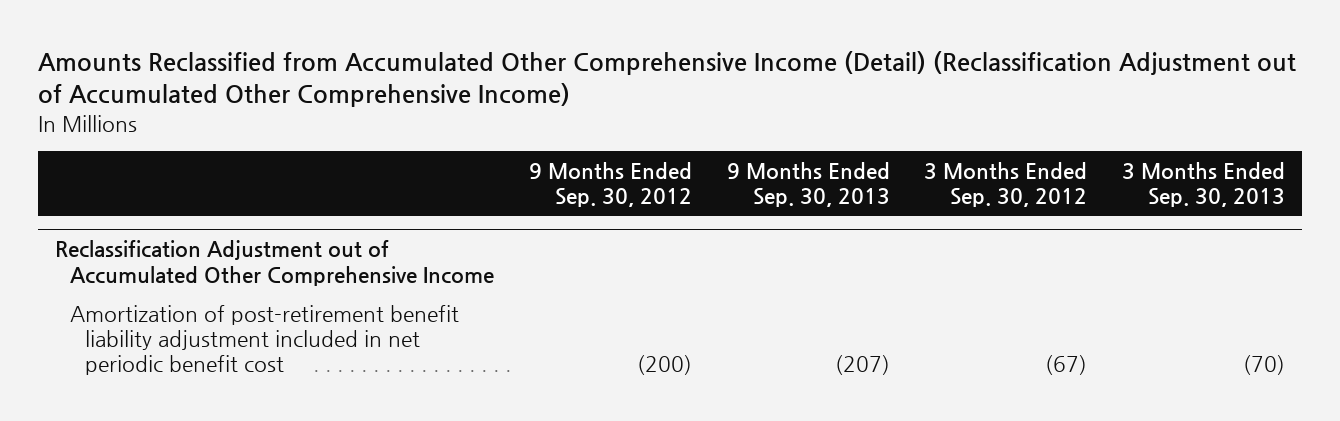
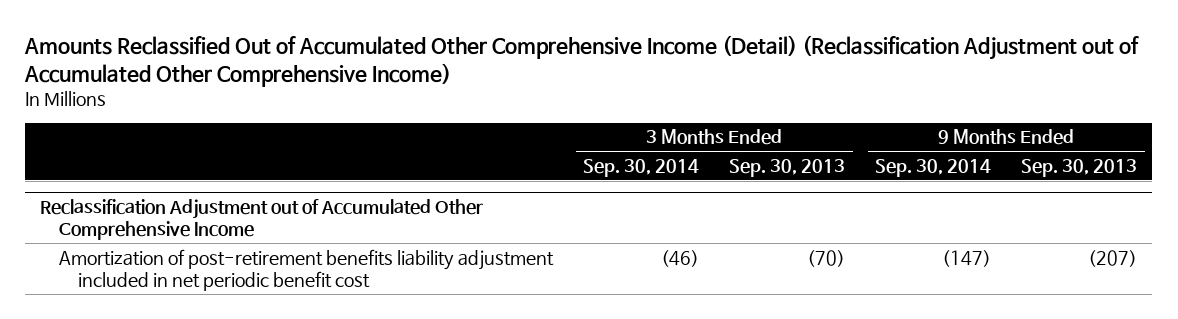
- Amounts Reclassified from Accumulated Other Comprehensive Income (Detail) (Reclassification Adjustment out of Accumulated Other Comprehensive Income)
+ Amounts Reclassified Out of Accumulated Other Comprehensive Income (Detail) (Reclassification Adjustment out of Accumulated Other Comprehensive Income)
- | 9 Months Ended Sep. 30, 2012 | 9 Months Ended Sep. 30, 2013 | 3 Months Ended Sep. 30, 2012 | 3 Months Ended Sep. 30, 2013
+ | 3 Months Ended Sep. 30, 2014 | 3 Months Ended Sep. 30, 2013 | 9 Months Ended Sep. 30, 2014 | 9 Months Ended Sep. 30, 2013
@ Reclassification Adjustment out of Accumulated Other Comprehensive Income
- Amortization of post-retirement benefit liability adjustment included in net periodic benefit cost | (200) | (207) | (67) | (70)
+ Amortization of post-retirement benefits liability adjustment included in net periodic benefit cost | (46) | (70) | (147) | (207)

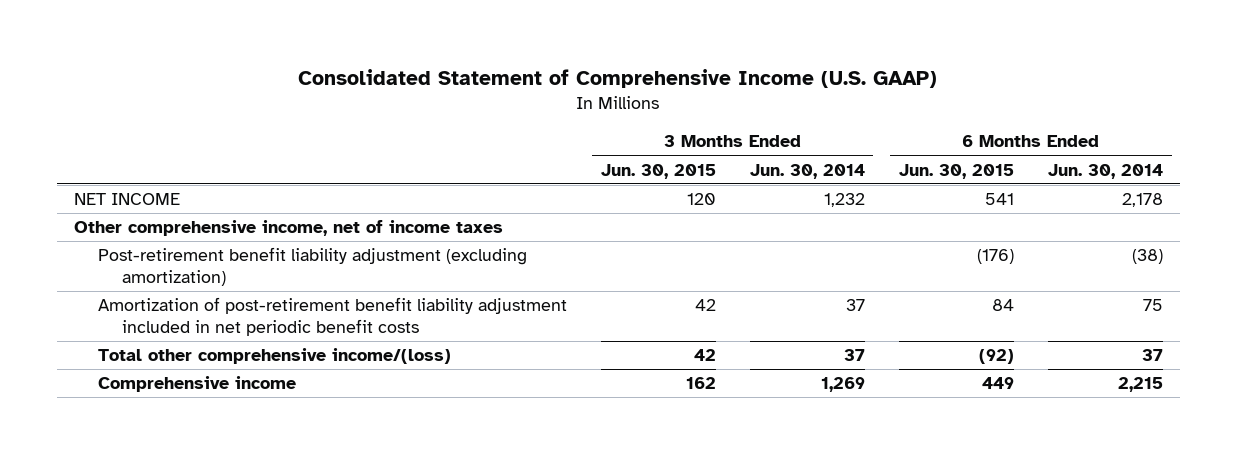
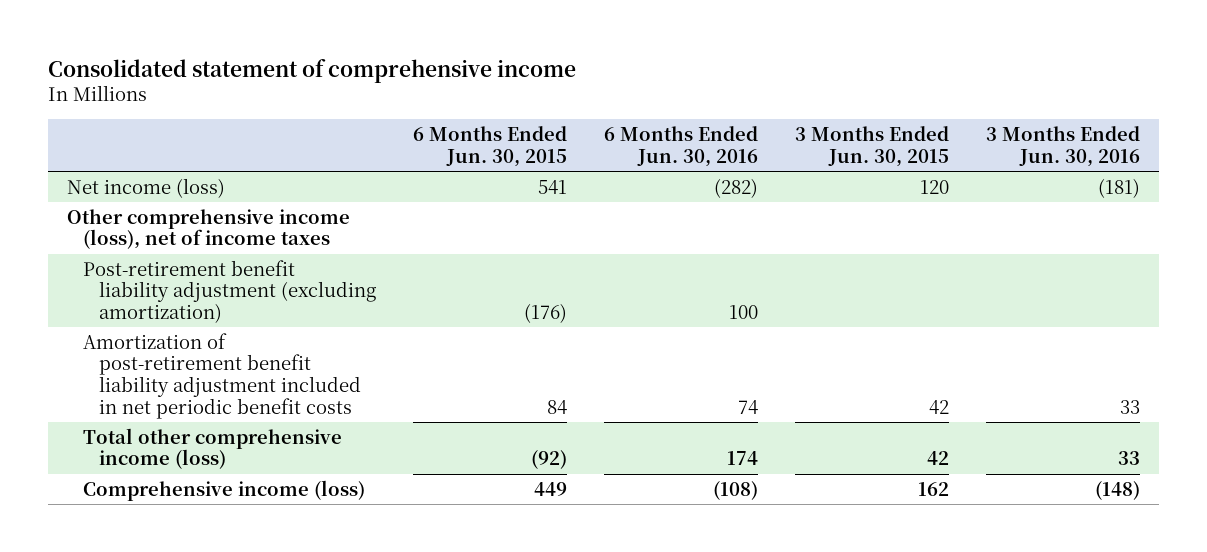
- Consolidated Statement of Comprehensive Income (U.S. GAAP)
+ Consolidated statement of comprehensive income
- | 3 Months Ended Jun. 30, 2015 | 3 Months Ended Jun. 30, 2014 | 6 Months Ended Jun. 30, 2015 | 6 Months Ended Jun. 30, 2014
+ | 6 Months Ended Jun. 30, 2015 | 6 Months Ended Jun. 30, 2016 | 3 Months Ended Jun. 30, 2015 | 3 Months Ended Jun. 30, 2016
- NET INCOME | 120 | 1,232 | 541 | 2,178
- Other comprehensive income, net of income taxes
+ Net income (loss) | 541 | (282) | 120 | (181)
+ Other comprehensive income (loss), net of income taxes
- Total other comprehensive income/(loss) | 42 | 37 | (92) | 37
- Comprehensive income | 162 | 1,269 | 449 | 2,215
+ Total other comprehensive income (loss) | (92) | 174 | 42 | 33
+ Comprehensive income (loss) | 449 | (108) | 162 | (148)

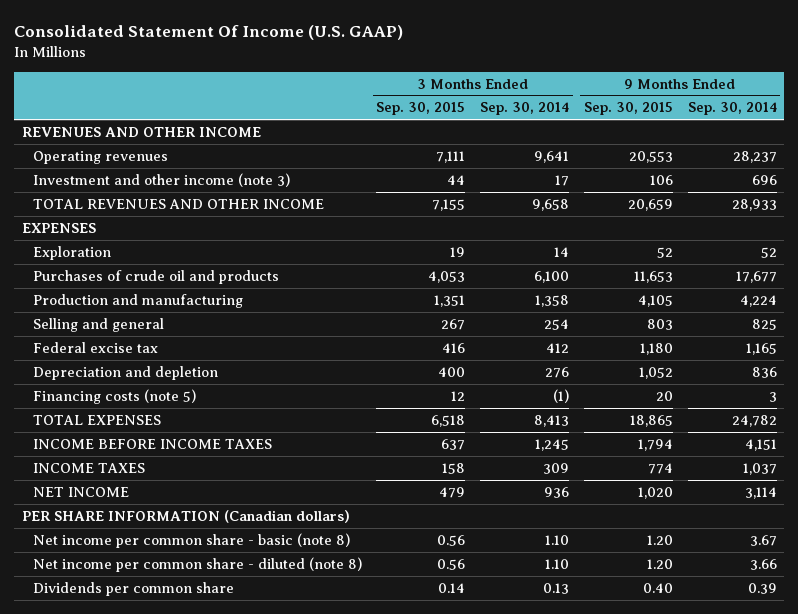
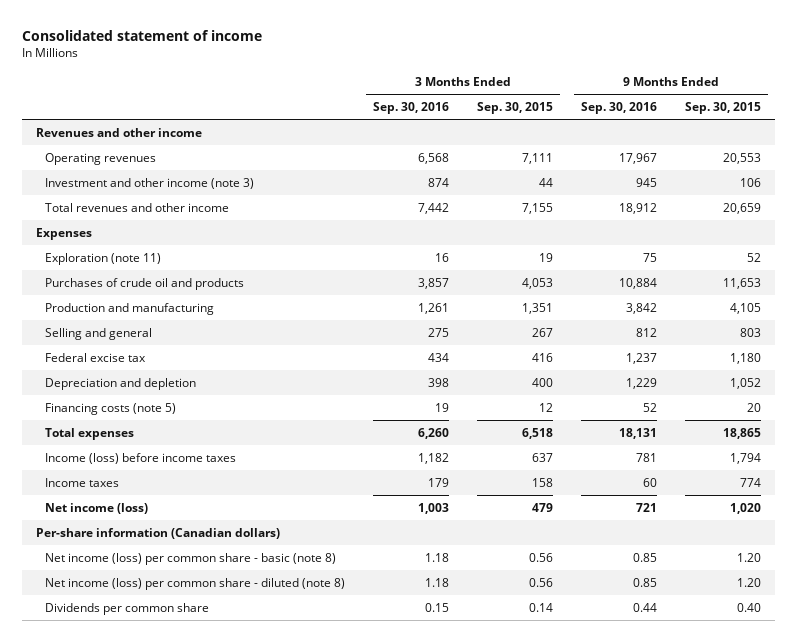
- Consolidated Statement Of Income (U.S. GAAP)
+ Consolidated statement of income
- | 3 Months Ended Sep. 30, 2015 | 3 Months Ended Sep. 30, 2014 | 9 Months Ended Sep. 30, 2015 | 9 Months Ended Sep. 30, 2014
+ | 3 Months Ended Sep. 30, 2016 | 3 Months Ended Sep. 30, 2015 | 9 Months Ended Sep. 30, 2016 | 9 Months Ended Sep. 30, 2015
- REVENUES AND OTHER INCOME
+ Revenues and other income
- TOTAL REVENUES AND OTHER INCOME | 7,155 | 9,658 | 20,659 | 28,933
- EXPENSES
- Exploration | 19 | 14 | 52 | 52
+ Total revenues and other income | 7,442 | 7,155 | 18,912 | 20,659
+ Expenses
+ Exploration (note 11) | 16 | 19 | 75 | 52
- TOTAL EXPENSES | 6,518 | 8,413 | 18,865 | 24,782
- INCOME BEFORE INCOME TAXES | 637 | 1,245 | 1,794 | 4,151
- INCOME TAXES | 158 | 309 | 774 | 1,037
- NET INCOME | 479 | 936 | 1,020 | 3,114
- PER SHARE INFORMATION (Canadian dollars)
- Net income per common share - basic (note 8) | 0.56 | 1.10 | 1.20 | 3.67
- Net income per common share - diluted (note 8) | 0.56 | 1.10 | 1.20 | 3.66
+ Total expenses | 6,260 | 6,518 | 18,131 | 18,865
+ Income (loss) before income taxes | 1,182 | 637 | 781 | 1,794
+ Income taxes | 179 | 158 | 60 | 774
+ Net income (loss) | 1,003 | 479 | 721 | 1,020
+ Per-share information (Canadian dollars)
+ Net income (loss) per common share - basic (note 8) | 1.18 | 0.56 | 0.85 | 1.20
+ Net income (loss) per common share - diluted (note 8) | 1.18 | 0.56 | 0.85 | 1.20

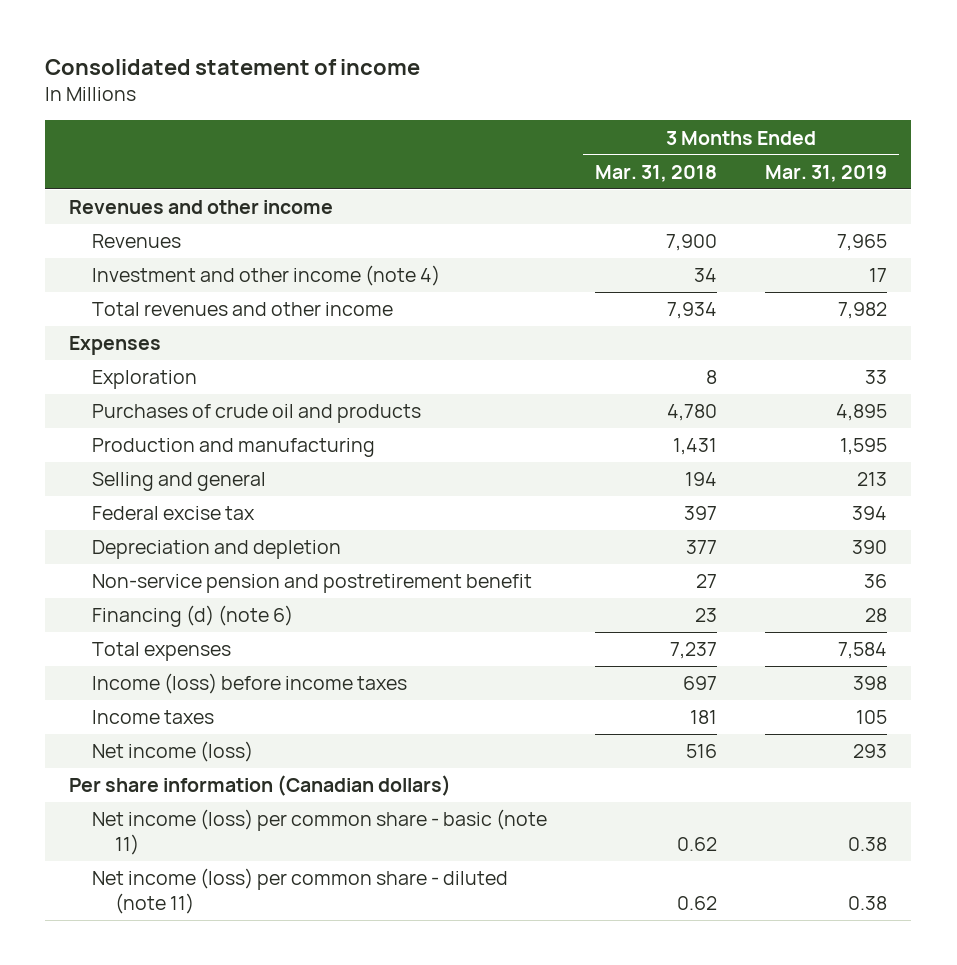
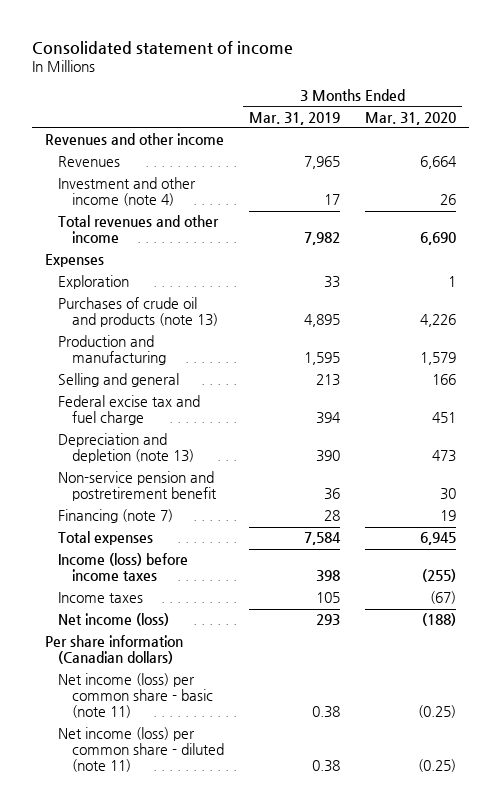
- | 3 Months Ended Mar. 31, 2018 | 3 Months Ended Mar. 31, 2019
+ | 3 Months Ended Mar. 31, 2019 | 3 Months Ended Mar. 31, 2020
- Purchases of crude oil and products | 4,780 | 4,895
+ Purchases of crude oil and products (note 13) | 4,895 | 4,226
- Federal excise tax | 397 | 394
- Depreciation and depletion | 377 | 390
+ Federal excise tax and fuel charge | 394 | 451
+ Depreciation and depletion (note 13) | 390 | 473
- Financing (d) (note 6) | 23 | 28
+ Financing (note 7) | 28 | 19

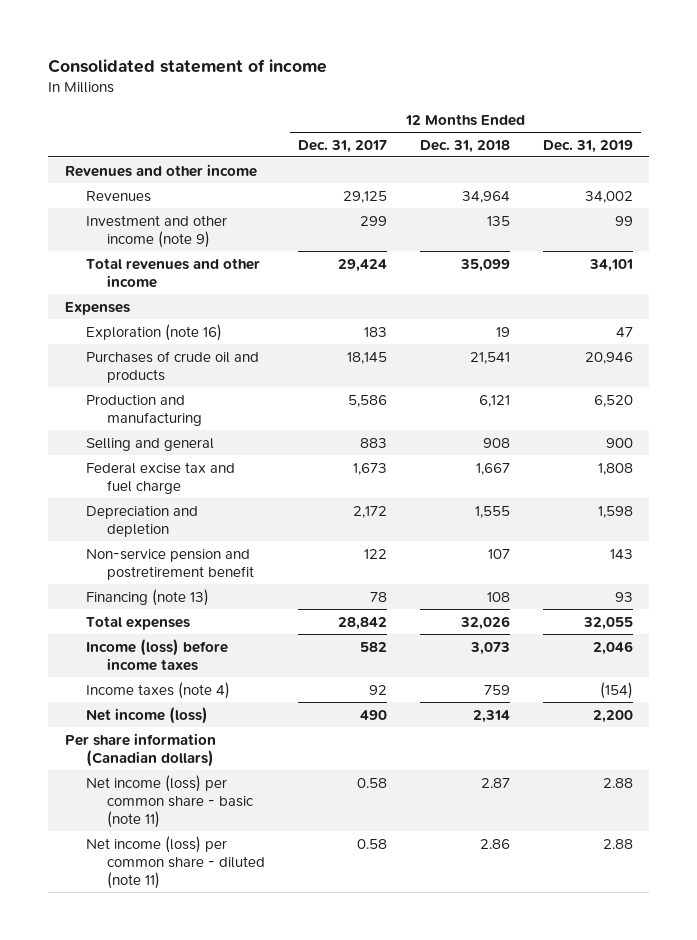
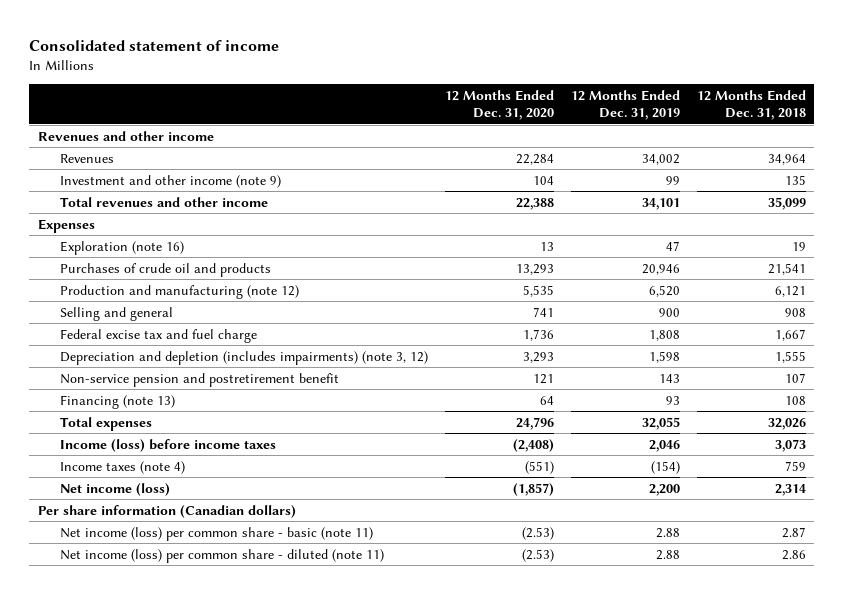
- | 12 Months Ended Dec. 31, 2017 | 12 Months Ended Dec. 31, 2018 | 12 Months Ended Dec. 31, 2019
+ | 12 Months Ended Dec. 31, 2020 | 12 Months Ended Dec. 31, 2019 | 12 Months Ended Dec. 31, 2018
- Production and manufacturing | 5,586 | 6,121 | 6,520
+ Production and manufacturing (note 12) | 5,535 | 6,520 | 6,121
- Depreciation and depletion | 2,172 | 1,555 | 1,598
+ Depreciation and depletion (includes impairments) (note 3, 12) | 3,293 | 1,598 | 1,555

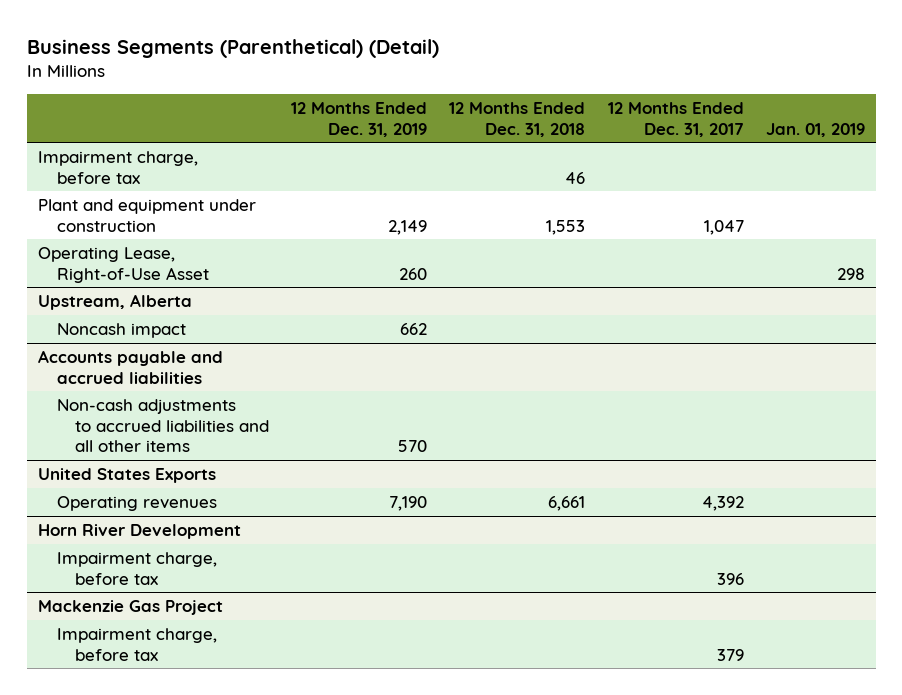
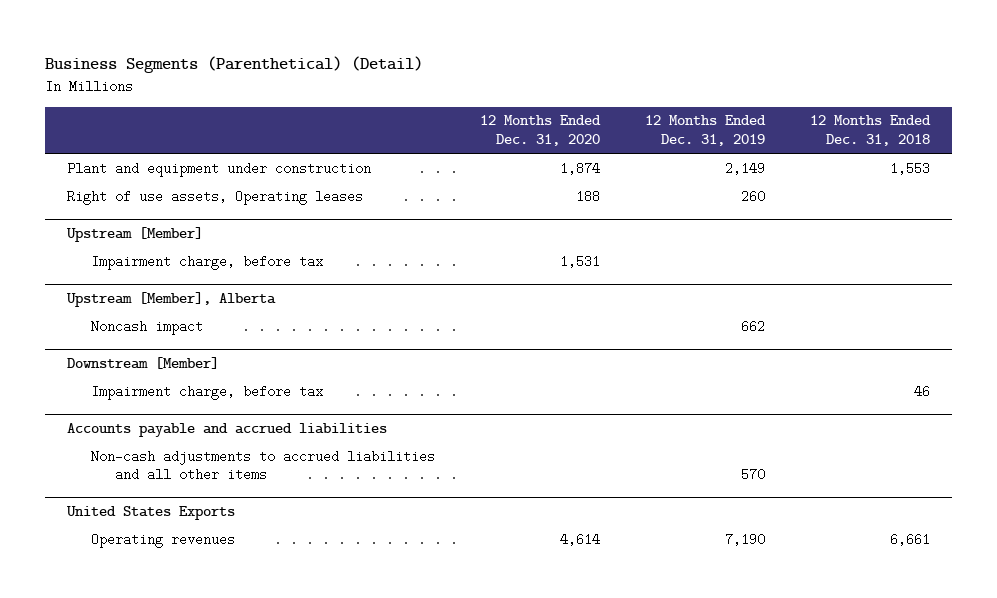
- | 12 Months Ended Dec. 31, 2019 | 12 Months Ended Dec. 31, 2018 | 12 Months Ended Dec. 31, 2017 | Jan. 01, 2019
+ | 12 Months Ended Dec. 31, 2020 | 12 Months Ended Dec. 31, 2019 | 12 Months Ended Dec. 31, 2018
- Impairment charge, before tax | | 46 | |
- Operating Lease, Right-of-Use Asset | 260 | | | 298
- Upstream, Alberta
+ Right of use assets, Operating leases | 188 | 260 |
+ Upstream [Member]
+ Impairment charge, before tax | 1,531 | |
+ Upstream [Member], Alberta
+ Downstream [Member]
+ Impairment charge, before tax | | | 46
- Horn River Development
- Impairment charge, before tax | | | 396 |
- Mackenzie Gas Project
- Impairment charge, before tax | | | 379 |

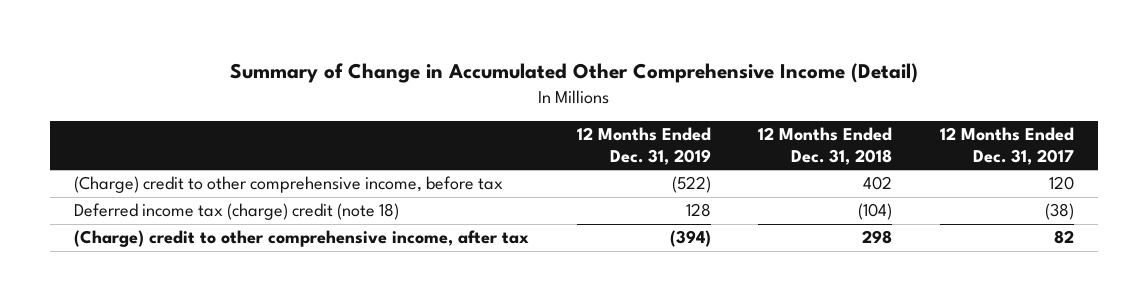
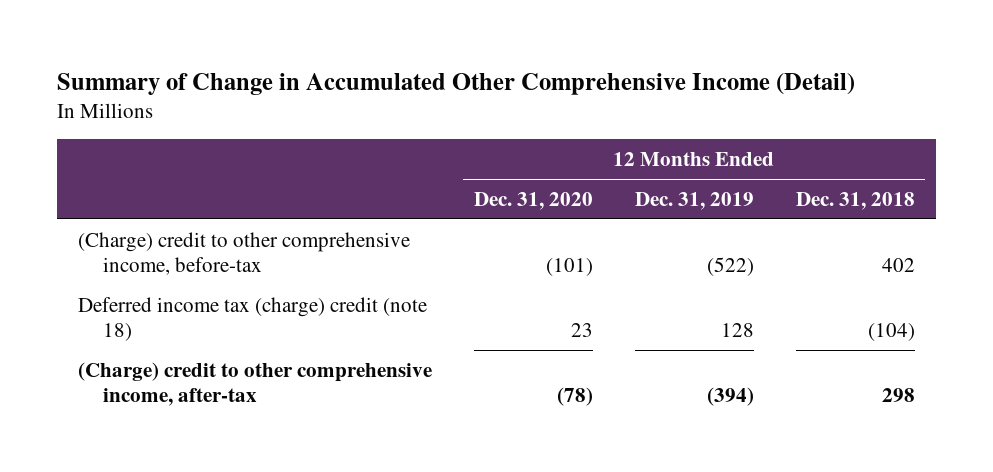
- | 12 Months Ended Dec. 31, 2019 | 12 Months Ended Dec. 31, 2018 | 12 Months Ended Dec. 31, 2017
+ | 12 Months Ended Dec. 31, 2020 | 12 Months Ended Dec. 31, 2019 | 12 Months Ended Dec. 31, 2018
- (Charge) credit to other comprehensive income, before tax | (522) | 402 | 120
+ (Charge) credit to other comprehensive income, before-tax | (101) | (522) | 402
- (Charge) credit to other comprehensive income, after tax | (394) | 298 | 82
+ (Charge) credit to other comprehensive income, after-tax | (78) | (394) | 298

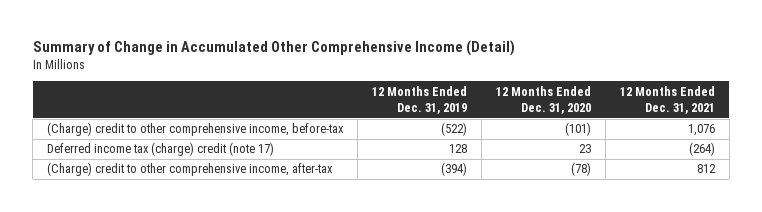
- | 12 Months Ended Dec. 31, 2020 | 12 Months Ended Dec. 31, 2019 | 12 Months Ended Dec. 31, 2018
+ | 12 Months Ended Dec. 31, 2019 | 12 Months Ended Dec. 31, 2020 | 12 Months Ended Dec. 31, 2021
- Deferred income tax (charge) credit (note 18) | 23 | 128 | (104)
+ Deferred income tax (charge) credit (note 17) | 128 | 23 | (264)

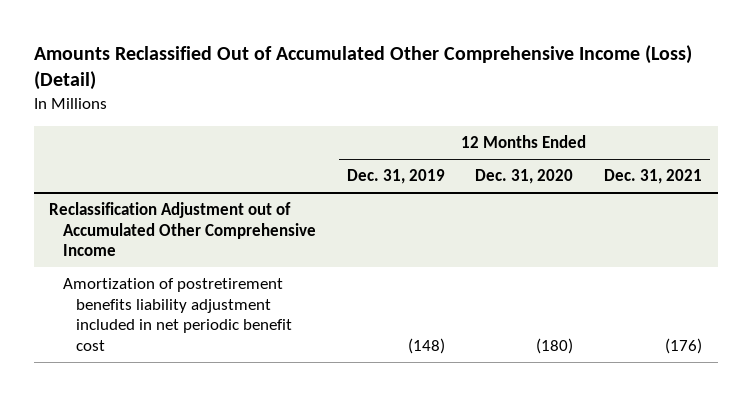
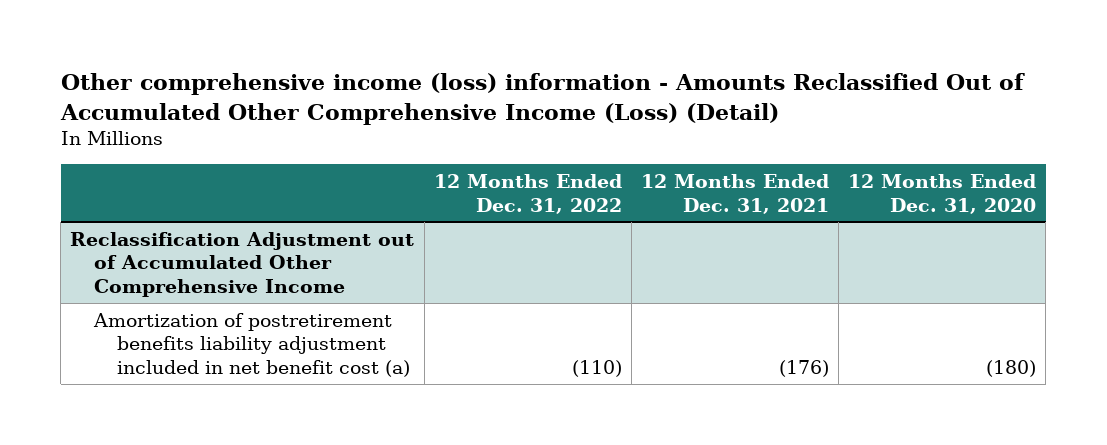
- Amounts Reclassified Out of Accumulated Other Comprehensive Income (Loss) (Detail)
+ Other comprehensive income (loss) information - Amounts Reclassified Out of Accumulated Other Comprehensive Income (Loss) (Detail)
- | 12 Months Ended Dec. 31, 2019 | 12 Months Ended Dec. 31, 2020 | 12 Months Ended Dec. 31, 2021
+ | 12 Months Ended Dec. 31, 2022 | 12 Months Ended Dec. 31, 2021 | 12 Months Ended Dec. 31, 2020
@ Reclassification Adjustment out of Accumulated Other Comprehensive Income
- Amortization of postretirement benefits liability adjustment included in net periodic benefit cost | (148) | (180) | (176)
+ Amortization of postretirement benefits liability adjustment included in net benefit cost (a) | (110) | (176) | (180)

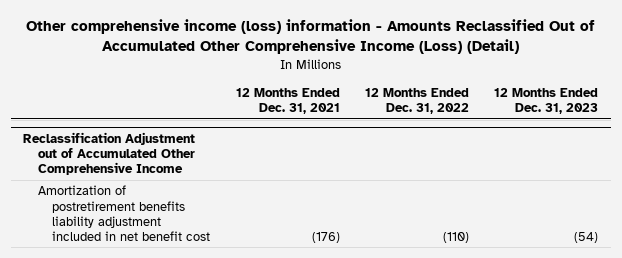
- | 12 Months Ended Dec. 31, 2022 | 12 Months Ended Dec. 31, 2021 | 12 Months Ended Dec. 31, 2020
+ | 12 Months Ended Dec. 31, 2021 | 12 Months Ended Dec. 31, 2022 | 12 Months Ended Dec. 31, 2023
@ Reclassification Adjustment out of Accumulated Other Comprehensive Income
- Amortization of postretirement benefits liability adjustment included in net benefit cost (a) | (110) | (176) | (180)
+ Amortization of postretirement benefits liability adjustment included in net benefit cost | (176) | (110) | (54)

